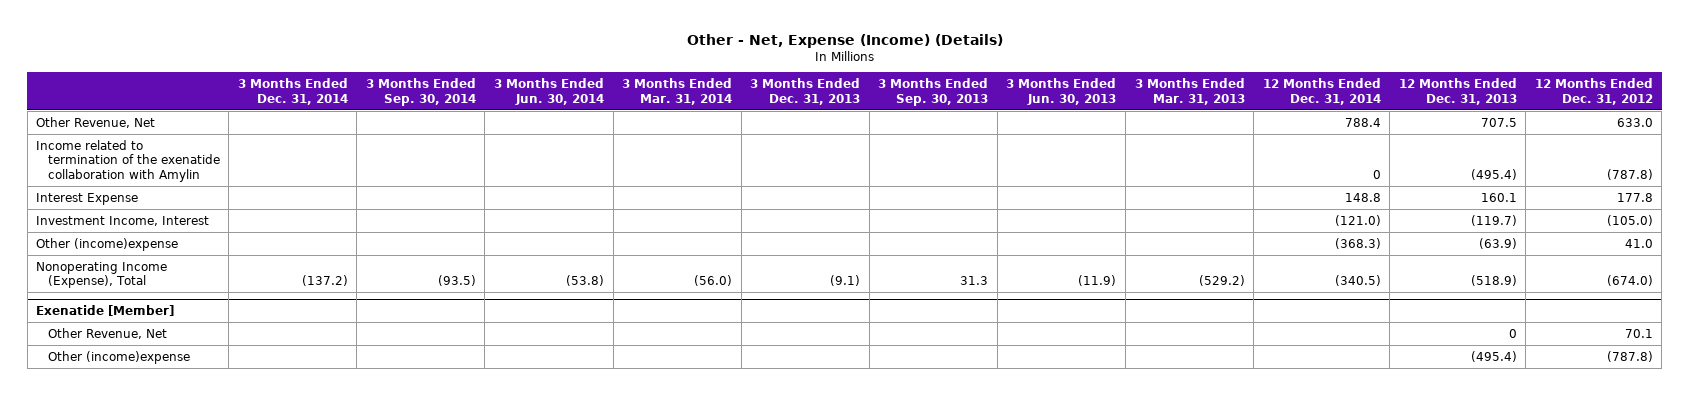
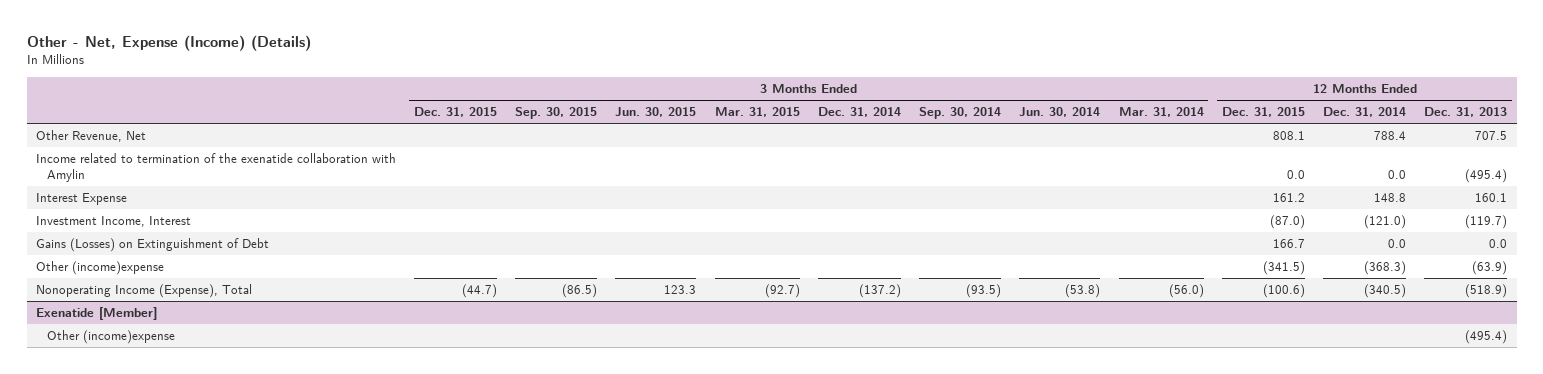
- | 3 Months Ended Dec. 31, 2014 | 3 Months Ended Sep. 30, 2014 | 3 Months Ended Jun. 30, 2014 | 3 Months Ended Mar. 31, 2014 | 3 Months Ended Dec. 31, 2013 | 3 Months Ended Sep. 30, 2013 | 3 Months Ended Jun. 30, 2013 | 3 Months Ended Mar. 31, 2013 | 12 Months Ended Dec. 31, 2014 | 12 Months Ended Dec. 31, 2013 | 12 Months Ended Dec. 31, 2012
+ | 3 Months Ended Dec. 31, 2015 | 3 Months Ended Sep. 30, 2015 | 3 Months Ended Jun. 30, 2015 | 3 Months Ended Mar. 31, 2015 | 3 Months Ended Dec. 31, 2014 | 3 Months Ended Sep. 30, 2014 | 3 Months Ended Jun. 30, 2014 | 3 Months Ended Mar. 31, 2014 | 12 Months Ended Dec. 31, 2015 | 12 Months Ended Dec. 31, 2014 | 12 Months Ended Dec. 31, 2013
- Income related to termination of the exenatide collaboration with Amylin | | | | | | | | | 0 | (495.4) | (787.8)
+ Income related to termination of the exenatide collaboration with Amylin | | | | | | | | | 0.0 | 0.0 | (495.4)
+ Gains (Losses) on Extinguishment of Debt | | | | | | | | | 166.7 | 0.0 | 0.0
@ Exenatide [Member]
- Other Revenue, Net | | | | | | | | | | 0 | 70.1

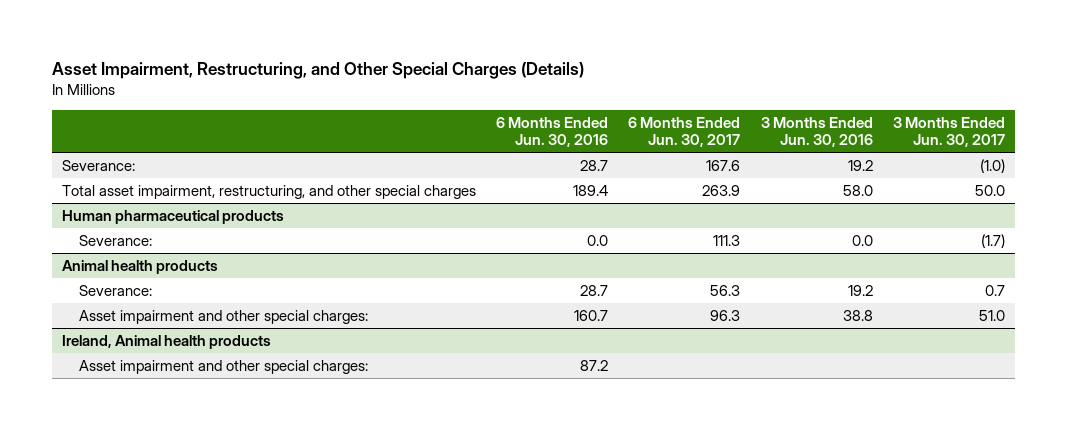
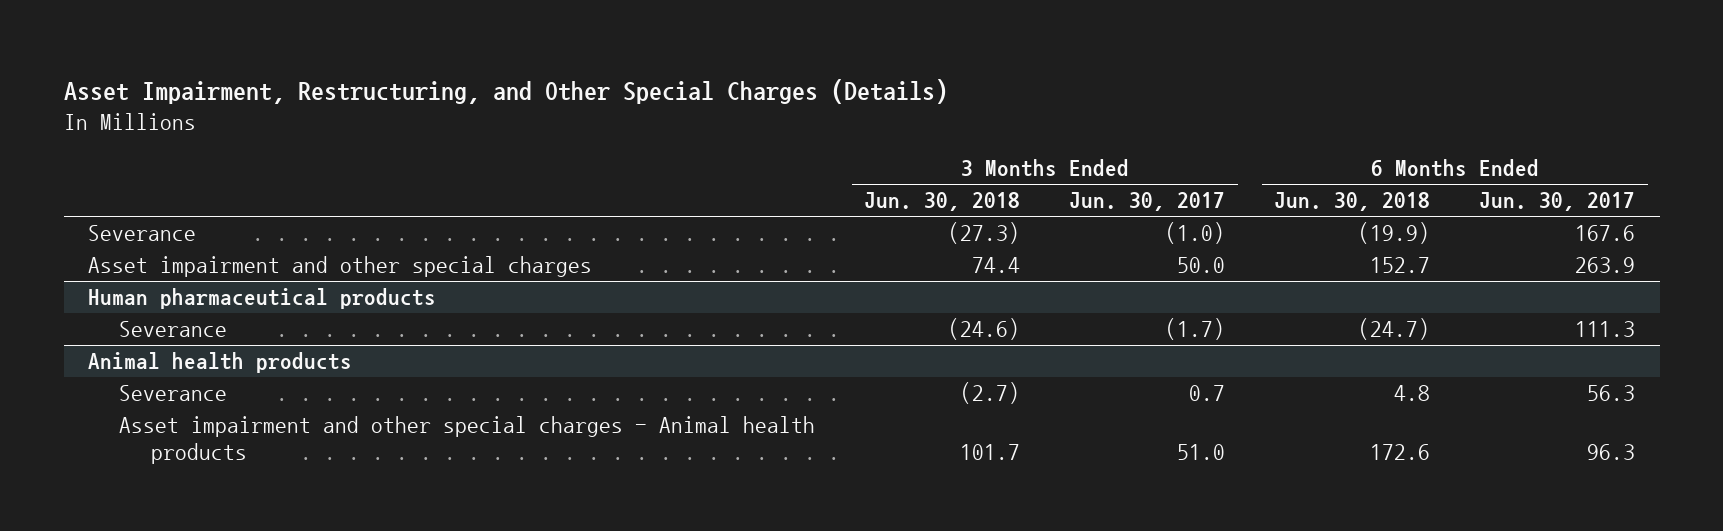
- | 6 Months Ended Jun. 30, 2016 | 6 Months Ended Jun. 30, 2017 | 3 Months Ended Jun. 30, 2016 | 3 Months Ended Jun. 30, 2017
+ | 3 Months Ended Jun. 30, 2018 | 3 Months Ended Jun. 30, 2017 | 6 Months Ended Jun. 30, 2018 | 6 Months Ended Jun. 30, 2017
- Severance: | 28.7 | 167.6 | 19.2 | (1.0)
- Total asset impairment, restructuring, and other special charges | 189.4 | 263.9 | 58.0 | 50.0
+ Severance | (27.3) | (1.0) | (19.9) | 167.6
+ Asset impairment and other special charges | 74.4 | 50.0 | 152.7 | 263.9
@ Human pharmaceutical products
- Severance: | 0.0 | 111.3 | 0.0 | (1.7)
+ Severance | (24.6) | (1.7) | (24.7) | 111.3
@ Animal health products
- Severance: | 28.7 | 56.3 | 19.2 | 0.7
- Asset impairment and other special charges: | 160.7 | 96.3 | 38.8 | 51.0
- Ireland, Animal health products
- Asset impairment and other special charges: | 87.2 | | |
@ Animal health products
+ Severance | (2.7) | 0.7 | 4.8 | 56.3
+ Asset impairment and other special charges - Animal health products | 101.7 | 51.0 | 172.6 | 96.3

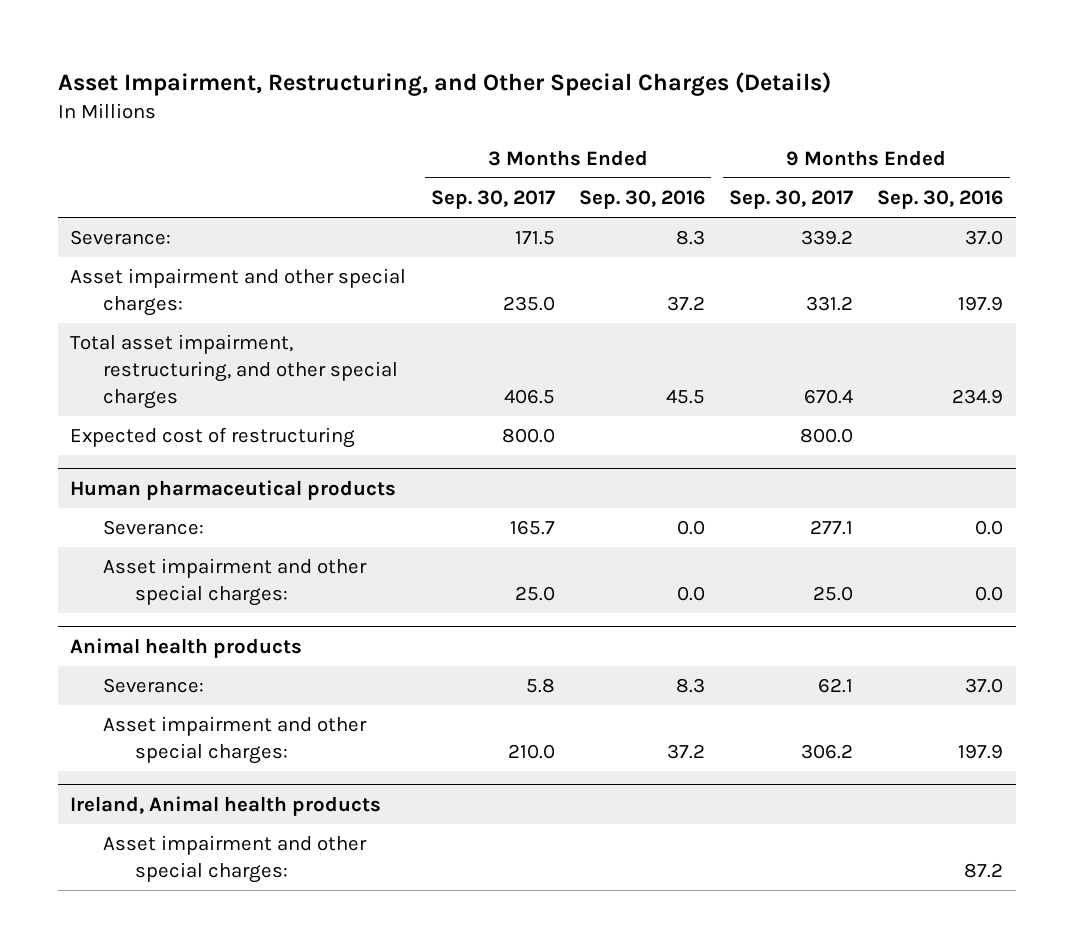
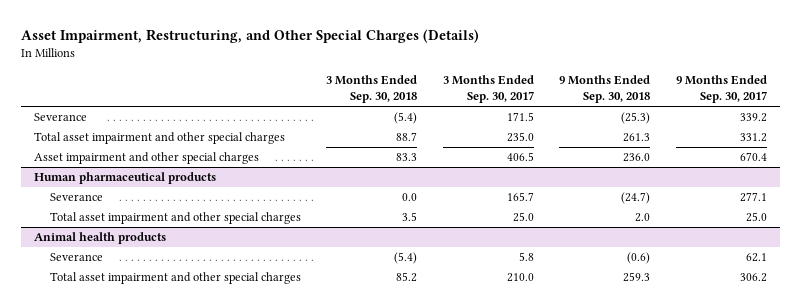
- | 3 Months Ended Sep. 30, 2017 | 3 Months Ended Sep. 30, 2016 | 9 Months Ended Sep. 30, 2017 | 9 Months Ended Sep. 30, 2016
+ | 3 Months Ended Sep. 30, 2018 | 3 Months Ended Sep. 30, 2017 | 9 Months Ended Sep. 30, 2018 | 9 Months Ended Sep. 30, 2017
- Severance: | 171.5 | 8.3 | 339.2 | 37.0
- Asset impairment and other special charges: | 235.0 | 37.2 | 331.2 | 197.9
- Total asset impairment, restructuring, and other special charges | 406.5 | 45.5 | 670.4 | 234.9
- Expected cost of restructuring | 800.0 | | 800.0 |
+ Severance | (5.4) | 171.5 | (25.3) | 339.2
+ Total asset impairment and other special charges | 88.7 | 235.0 | 261.3 | 331.2
+ Asset impairment and other special charges | 83.3 | 406.5 | 236.0 | 670.4
@ Human pharmaceutical products
- Severance: | 165.7 | 0.0 | 277.1 | 0.0
- Asset impairment and other special charges: | 25.0 | 0.0 | 25.0 | 0.0
+ Severance | 0.0 | 165.7 | (24.7) | 277.1
+ Total asset impairment and other special charges | 3.5 | 25.0 | 2.0 | 25.0
@ Animal health products
- Severance: | 5.8 | 8.3 | 62.1 | 37.0
- Asset impairment and other special charges: | 210.0 | 37.2 | 306.2 | 197.9
- Ireland, Animal health products
- Asset impairment and other special charges: | | | | 87.2
@ Animal health products
+ Severance | (5.4) | 5.8 | (0.6) | 62.1
+ Total asset impairment and other special charges | 85.2 | 210.0 | 259.3 | 306.2

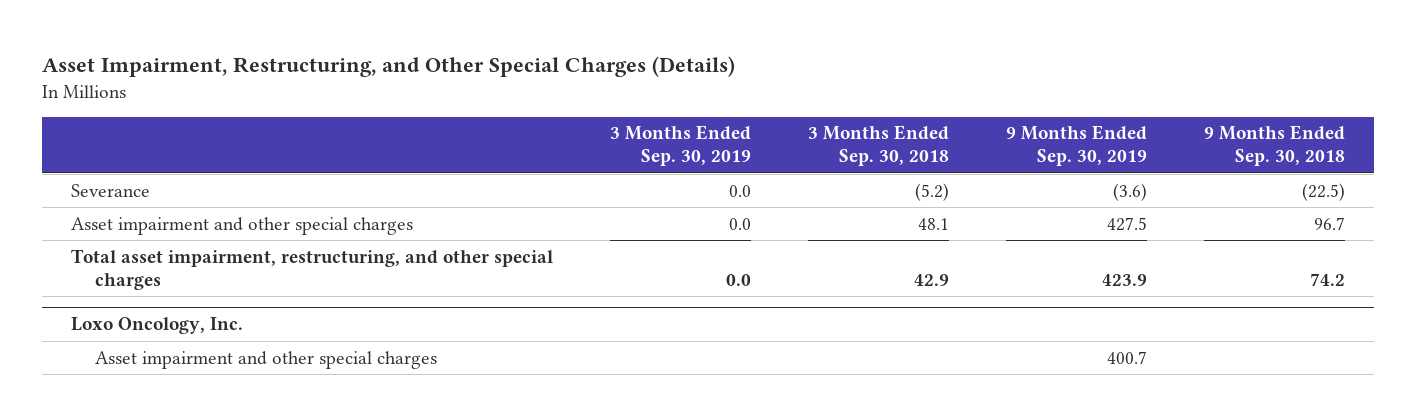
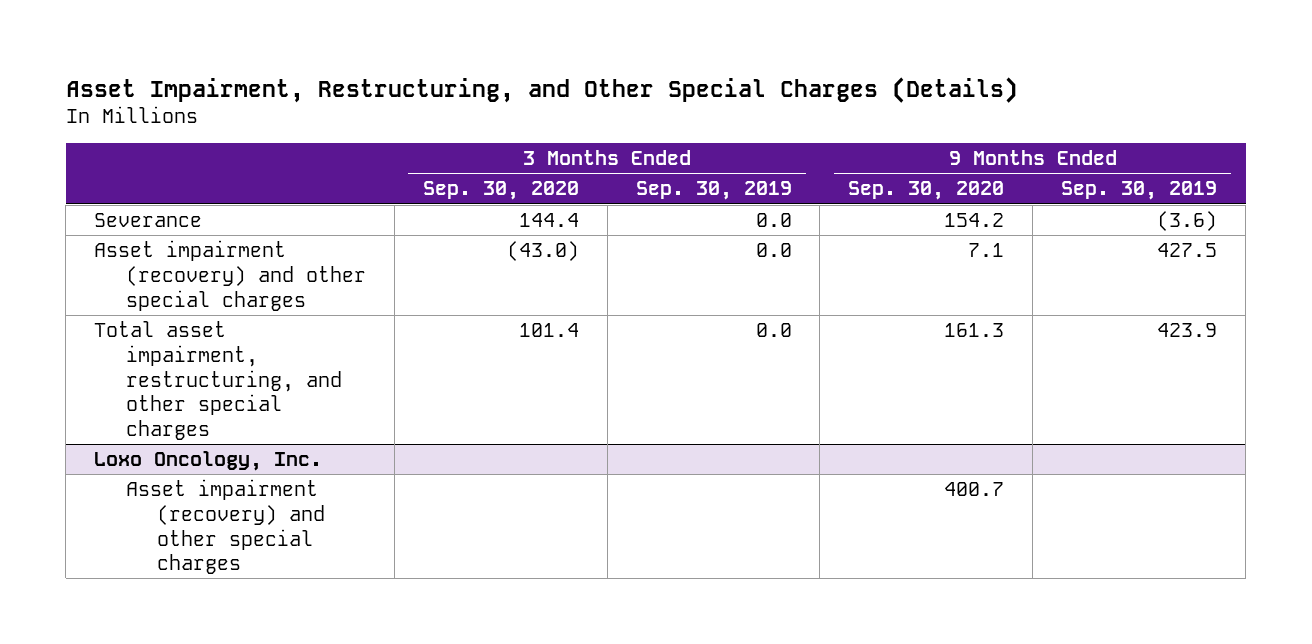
- | 3 Months Ended Sep. 30, 2019 | 3 Months Ended Sep. 30, 2018 | 9 Months Ended Sep. 30, 2019 | 9 Months Ended Sep. 30, 2018
+ | 3 Months Ended Sep. 30, 2020 | 3 Months Ended Sep. 30, 2019 | 9 Months Ended Sep. 30, 2020 | 9 Months Ended Sep. 30, 2019
- Asset impairment and other special charges | 0.0 | 48.1 | 427.5 | 96.7
+ Asset impairment (recovery) and other special charges | (43.0) | 0.0 | 7.1 | 427.5
@ Loxo Oncology, Inc.
- Asset impairment and other special charges | | | 400.7 |
+ Asset impairment (recovery) and other special charges | | | 400.7 |

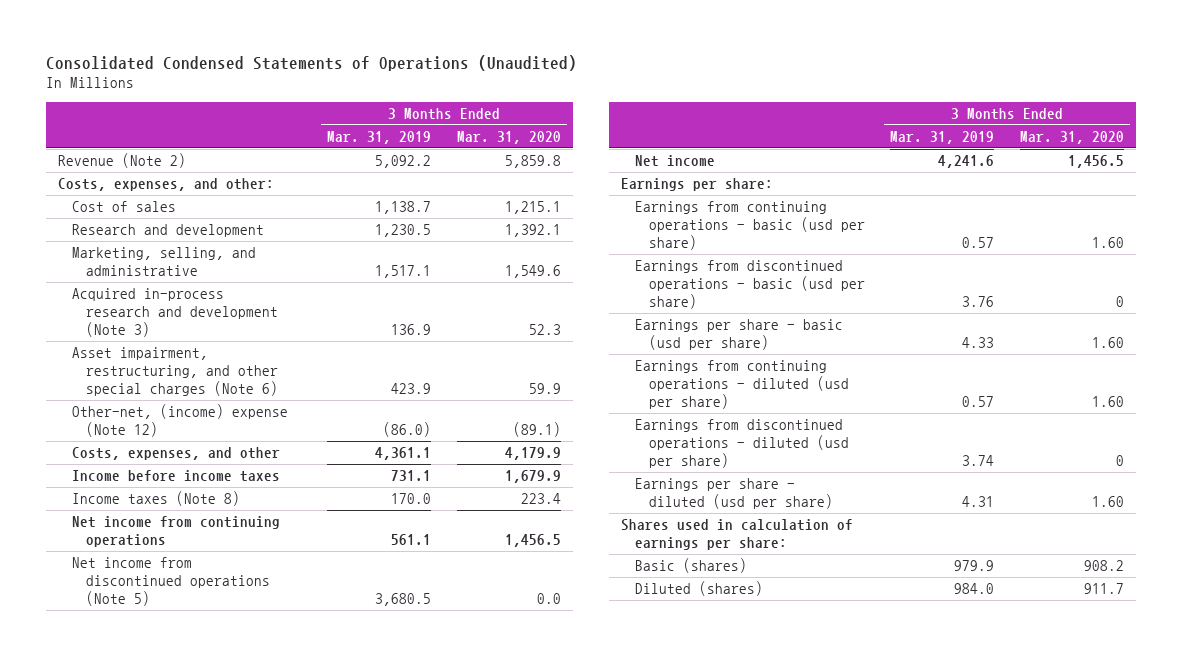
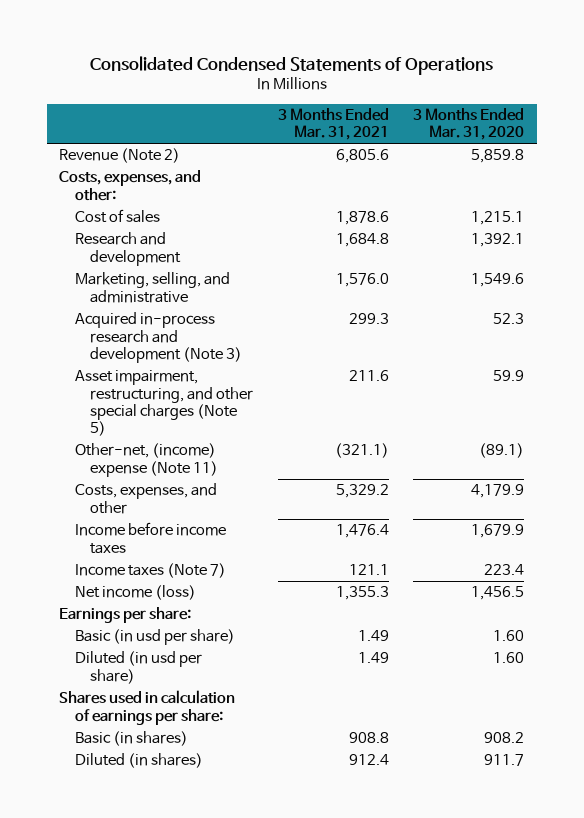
- Consolidated Condensed Statements of Operations (Unaudited)
+ Consolidated Condensed Statements of Operations
- | 3 Months Ended Mar. 31, 2019 | 3 Months Ended Mar. 31, 2020
+ | 3 Months Ended Mar. 31, 2021 | 3 Months Ended Mar. 31, 2020
- Asset impairment, restructuring, and other special charges (Note 6) | 423.9 | 59.9
- Other-net, (income) expense (Note 12) | (86.0) | (89.1)
+ Asset impairment, restructuring, and other special charges (Note 5) | 211.6 | 59.9
+ Other-net, (income) expense (Note 11) | (321.1) | (89.1)
- Income taxes (Note 8) | 170.0 | 223.4
- Net income from continuing operations | 561.1 | 1,456.5
- Net income from discontinued operations (Note 5) | 3,680.5 | 0.0
- Net income | 4,241.6 | 1,456.5
+ Income taxes (Note 7) | 121.1 | 223.4
+ Net income (loss) | 1,355.3 | 1,456.5
- Earnings from continuing operations - basic (usd per share) | 0.57 | 1.60
- Earnings from discontinued operations - basic (usd per share) | 3.76 | 0
- Earnings per share - basic (usd per share) | 4.33 | 1.60
- Earnings from continuing operations - diluted (usd per share) | 0.57 | 1.60
- Earnings from discontinued operations - diluted (usd per share) | 3.74 | 0
- Earnings per share - diluted (usd per share) | 4.31 | 1.60
+ Basic (in usd per share) | 1.49 | 1.60
+ Diluted (in usd per share) | 1.49 | 1.60
- Basic (shares) | 979.9 | 908.2
- Diluted (shares) | 984.0 | 911.7
+ Basic (in shares) | 908.8 | 908.2
+ Diluted (in shares) | 912.4 | 911.7

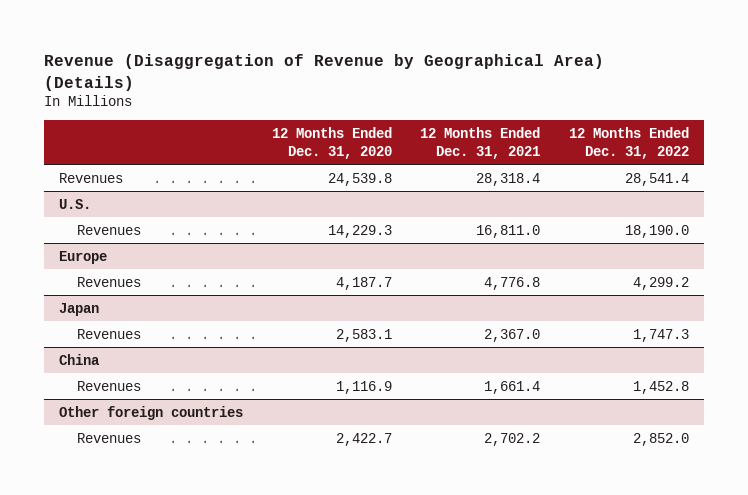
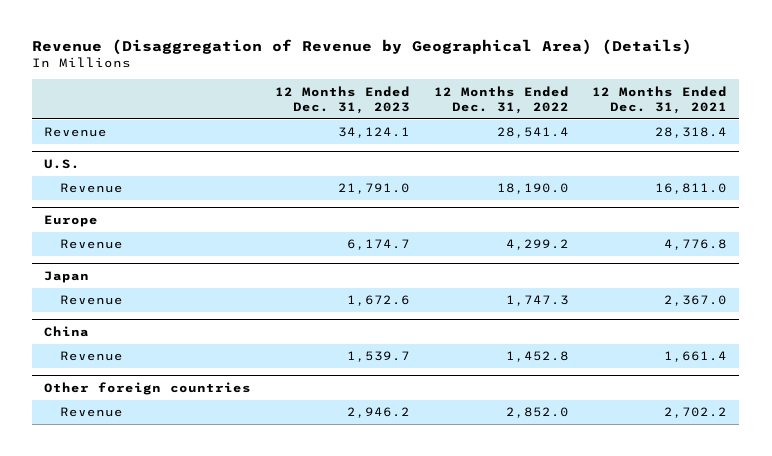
- | 12 Months Ended Dec. 31, 2020 | 12 Months Ended Dec. 31, 2021 | 12 Months Ended Dec. 31, 2022
+ | 12 Months Ended Dec. 31, 2023 | 12 Months Ended Dec. 31, 2022 | 12 Months Ended Dec. 31, 2021
- Revenues | 24,539.8 | 28,318.4 | 28,541.4
+ Revenue | 34,124.1 | 28,541.4 | 28,318.4
@ U.S.
- Revenues | 14,229.3 | 16,811.0 | 18,190.0
+ Revenue | 21,791.0 | 18,190.0 | 16,811.0
@ Europe
- Revenues | 4,187.7 | 4,776.8 | 4,299.2
+ Revenue | 6,174.7 | 4,299.2 | 4,776.8
@ Japan
- Revenues | 2,583.1 | 2,367.0 | 1,747.3
+ Revenue | 1,672.6 | 1,747.3 | 2,367.0
@ China
- Revenues | 1,116.9 | 1,661.4 | 1,452.8
+ Revenue | 1,539.7 | 1,452.8 | 1,661.4
@ Other foreign countries
- Revenues | 2,422.7 | 2,702.2 | 2,852.0
+ Revenue | 2,946.2 | 2,852.0 | 2,702.2

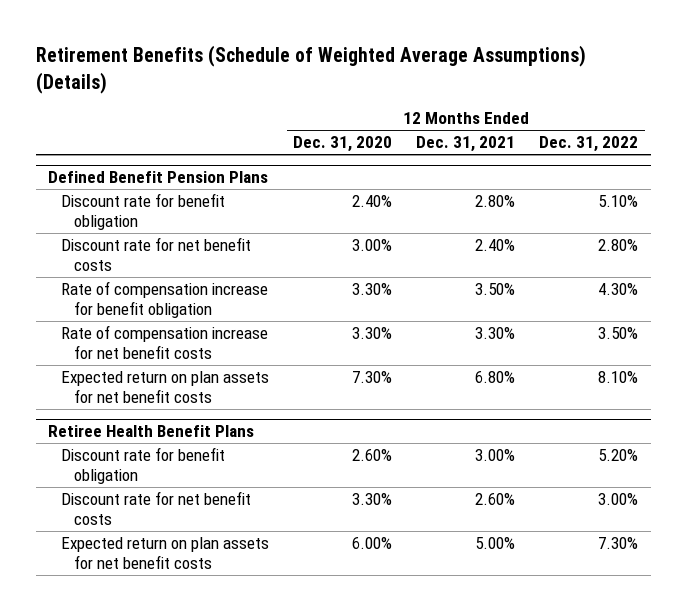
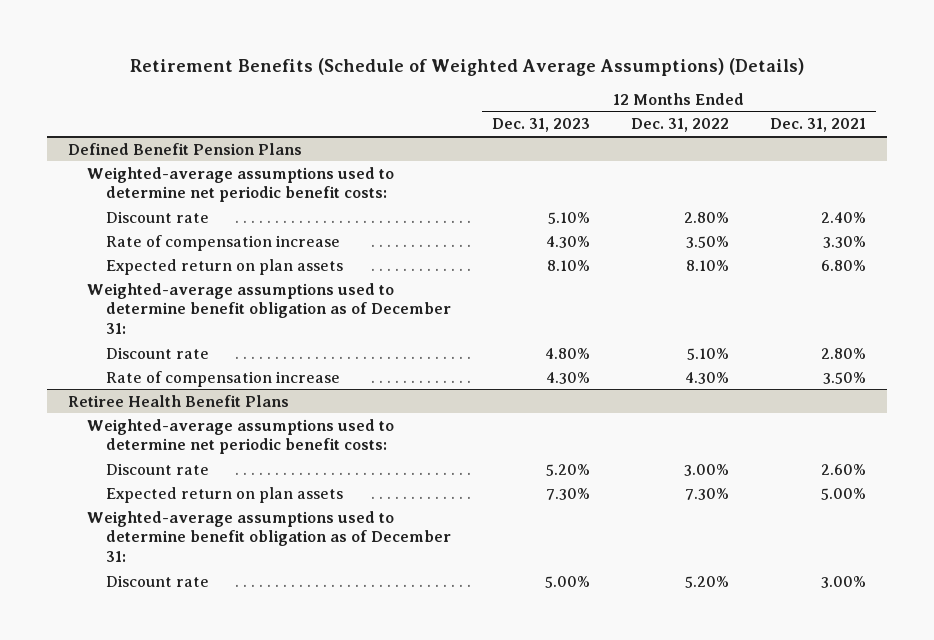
- | 12 Months Ended Dec. 31, 2020 | 12 Months Ended Dec. 31, 2021 | 12 Months Ended Dec. 31, 2022
+ | 12 Months Ended Dec. 31, 2023 | 12 Months Ended Dec. 31, 2022 | 12 Months Ended Dec. 31, 2021
@ Defined Benefit Pension Plans
- Discount rate for benefit obligation | 2.40% | 2.80% | 5.10%
- Discount rate for net benefit costs | 3.00% | 2.40% | 2.80%
- Rate of compensation increase for benefit obligation | 3.30% | 3.50% | 4.30%
- Rate of compensation increase for net benefit costs | 3.30% | 3.30% | 3.50%
- Expected return on plan assets for net benefit costs | 7.30% | 6.80% | 8.10%
+ Weighted-average assumptions used to determine net periodic benefit costs:
+ Discount rate | 5.10% | 2.80% | 2.40%
+ Rate of compensation increase | 4.30% | 3.50% | 3.30%
+ Expected return on plan assets | 8.10% | 8.10% | 6.80%
+ Weighted-average assumptions used to determine benefit obligation as of December 31:
+ Discount rate | 4.80% | 5.10% | 2.80%
+ Rate of compensation increase | 4.30% | 4.30% | 3.50%
@ Retiree Health Benefit Plans
- Discount rate for benefit obligation | 2.60% | 3.00% | 5.20%
- Discount rate for net benefit costs | 3.30% | 2.60% | 3.00%
- Expected return on plan assets for net benefit costs | 6.00% | 5.00% | 7.30%
+ Weighted-average assumptions used to determine net periodic benefit costs:
+ Discount rate | 5.20% | 3.00% | 2.60%
+ Expected return on plan assets | 7.30% | 7.30% | 5.00%
+ Weighted-average assumptions used to determine benefit obligation as of December 31:
+ Discount rate | 5.00% | 5.20% | 3.00%

